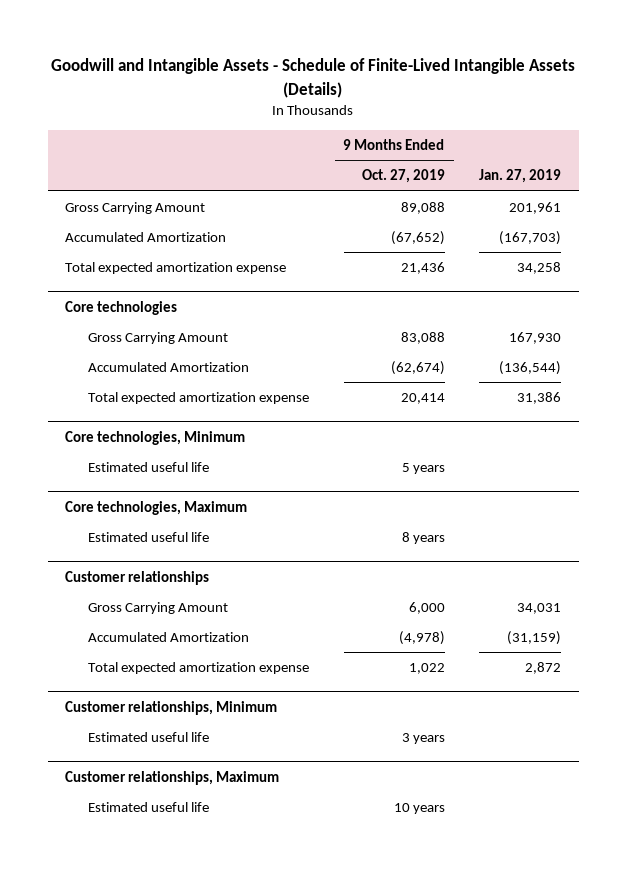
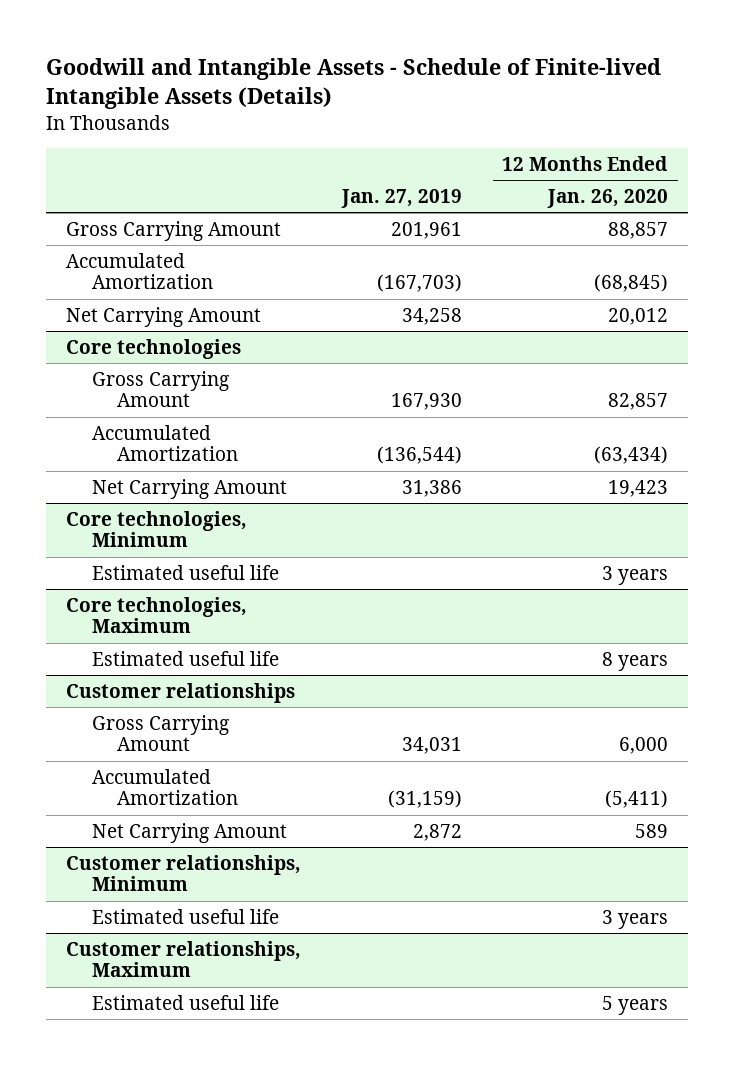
- Goodwill and Intangible Assets - Schedule of Finite-Lived Intangible Assets (Details)
+ Goodwill and Intangible Assets - Schedule of Finite-lived Intangible Assets (Details)
- | 9 Months Ended Oct. 27, 2019 | Jan. 27, 2019
+ | Jan. 27, 2019 | 12 Months Ended Jan. 26, 2020
- Total expected amortization expense | 21,436 | 34,258
+ Net Carrying Amount | 34,258 | 20,012
@ Core technologies
- Total expected amortization expense | 20,414 | 31,386
+ Net Carrying Amount | 31,386 | 19,423
@ Customer relationships
- Total expected amortization expense | 1,022 | 2,872
+ Net Carrying Amount | 2,872 | 589

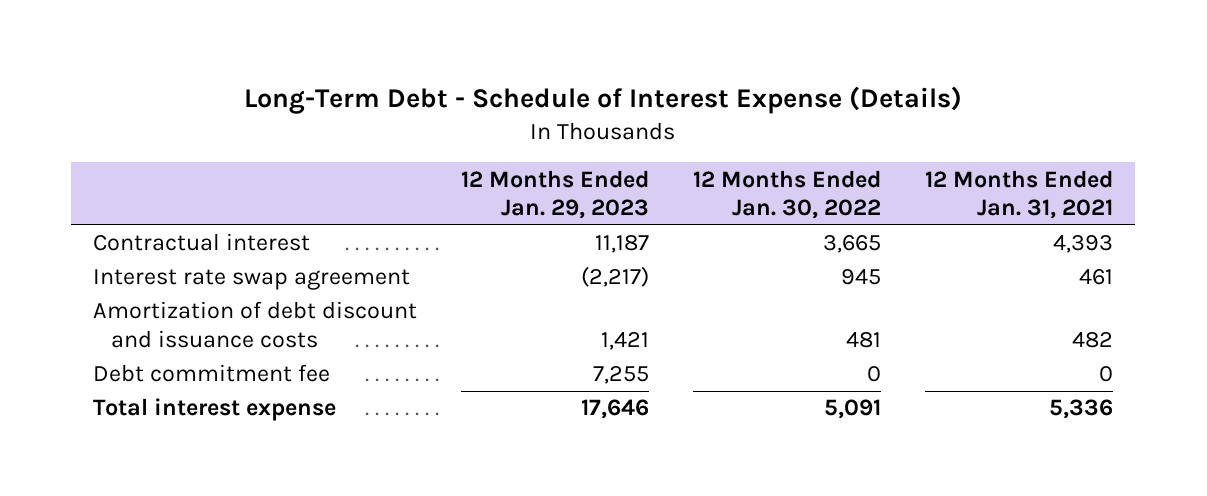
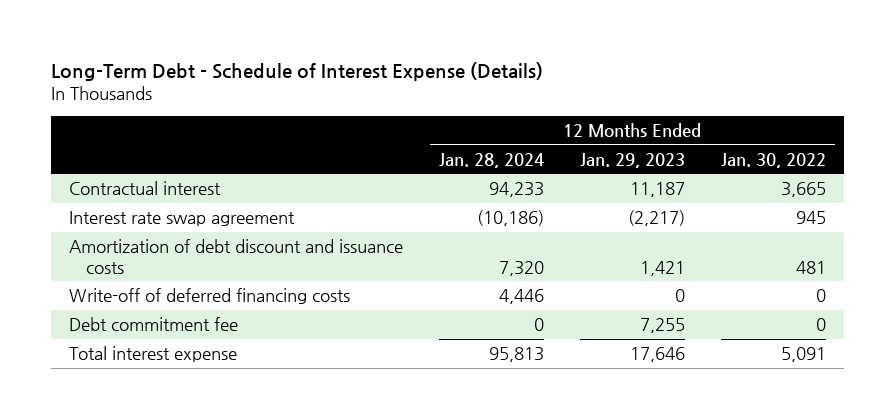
- | 12 Months Ended Jan. 29, 2023 | 12 Months Ended Jan. 30, 2022 | 12 Months Ended Jan. 31, 2021
+ | 12 Months Ended Jan. 28, 2024 | 12 Months Ended Jan. 29, 2023 | 12 Months Ended Jan. 30, 2022
+ Write-off of deferred financing costs | 4,446 | 0 | 0

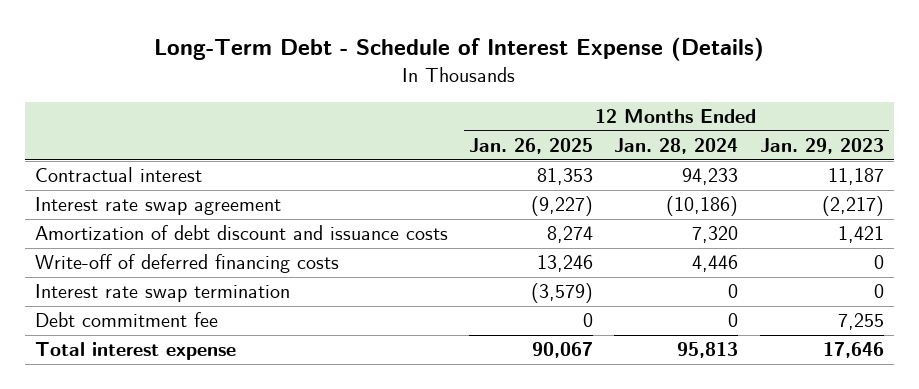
- | 12 Months Ended Jan. 28, 2024 | 12 Months Ended Jan. 29, 2023 | 12 Months Ended Jan. 30, 2022
+ | 12 Months Ended Jan. 26, 2025 | 12 Months Ended Jan. 28, 2024 | 12 Months Ended Jan. 29, 2023
+ Interest rate swap termination | (3,579) | 0 | 0

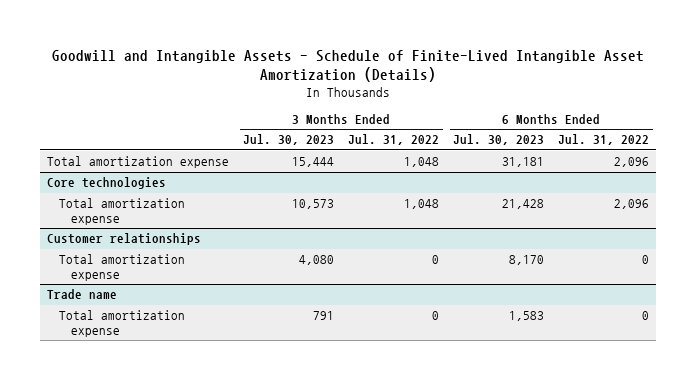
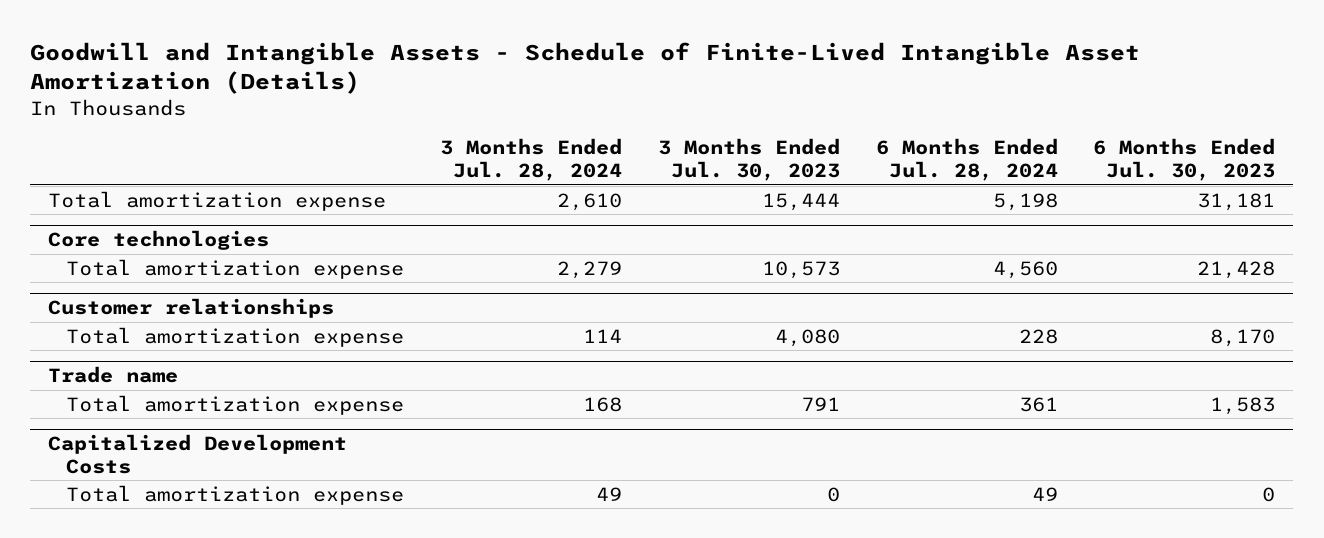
- | 3 Months Ended Jul. 30, 2023 | 3 Months Ended Jul. 31, 2022 | 6 Months Ended Jul. 30, 2023 | 6 Months Ended Jul. 31, 2022
+ | 3 Months Ended Jul. 28, 2024 | 3 Months Ended Jul. 30, 2023 | 6 Months Ended Jul. 28, 2024 | 6 Months Ended Jul. 30, 2023
+ Capitalized Development Costs
+ Total amortization expense | 49 | 0 | 49 | 0

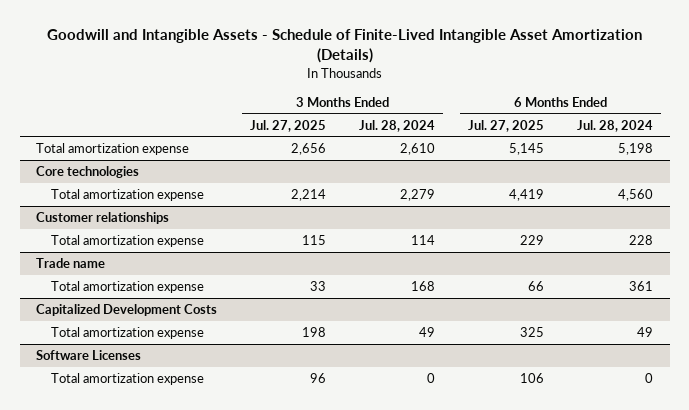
- | 3 Months Ended Jul. 28, 2024 | 3 Months Ended Jul. 30, 2023 | 6 Months Ended Jul. 28, 2024 | 6 Months Ended Jul. 30, 2023
+ | 3 Months Ended Jul. 27, 2025 | 3 Months Ended Jul. 28, 2024 | 6 Months Ended Jul. 27, 2025 | 6 Months Ended Jul. 28, 2024
+ Software Licenses
+ Total amortization expense | 96 | 0 | 106 | 0

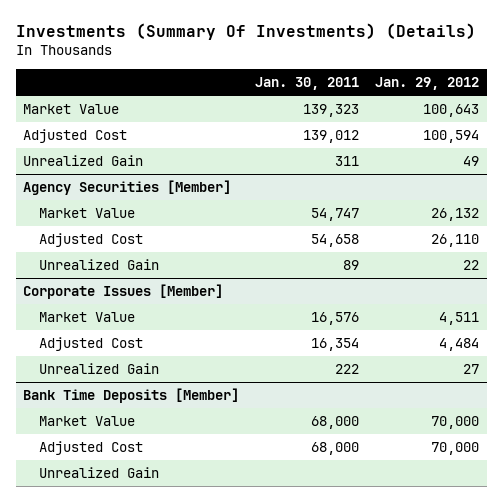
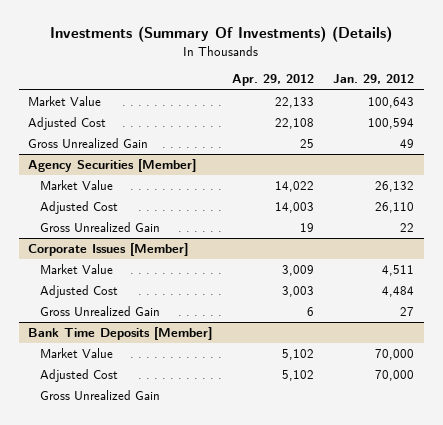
- | Jan. 30, 2011 | Jan. 29, 2012
+ | Apr. 29, 2012 | Jan. 29, 2012
- Unrealized Gain | 311 | 49
+ Gross Unrealized Gain | 25 | 49
@ Agency Securities [Member]
- Unrealized Gain | 89 | 22
+ Gross Unrealized Gain | 19 | 22
@ Corporate Issues [Member]
- Unrealized Gain | 222 | 27
+ Gross Unrealized Gain | 6 | 27
@ Bank Time Deposits [Member]
- Unrealized Gain
+ Gross Unrealized Gain

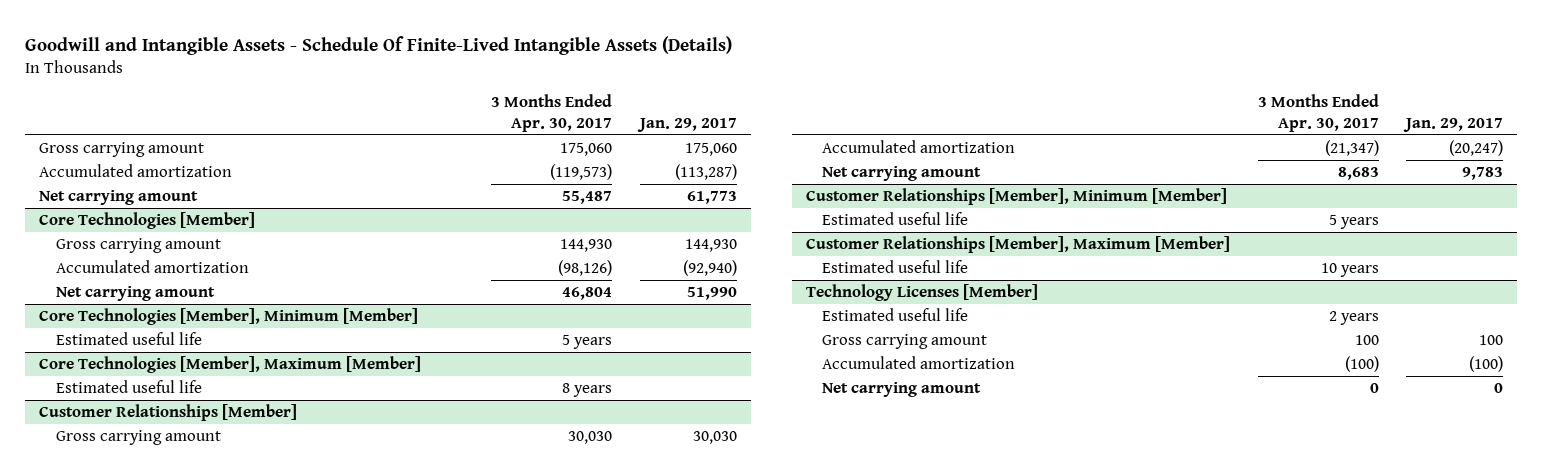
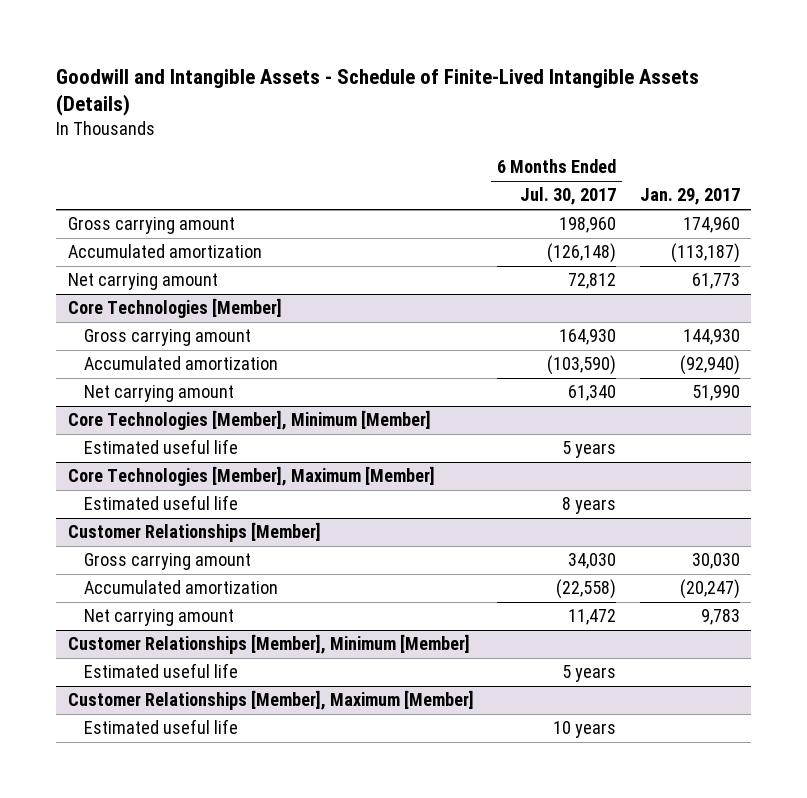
- Goodwill and Intangible Assets - Schedule Of Finite-Lived Intangible Assets (Details)
+ Goodwill and Intangible Assets - Schedule of Finite-Lived Intangible Assets (Details)
- | 3 Months Ended Apr. 30, 2017 | Jan. 29, 2017
+ | 6 Months Ended Jul. 30, 2017 | Jan. 29, 2017
- Gross carrying amount | 175,060 | 175,060
- Accumulated amortization | (119,573) | (113,287)
+ Gross carrying amount | 198,960 | 174,960
+ Accumulated amortization | (126,148) | (113,187)
- Technology Licenses [Member]
- Estimated useful life | 2 years |
- Gross carrying amount | 100 | 100
- Accumulated amortization | (100) | (100)
- Net carrying amount | 0 | 0

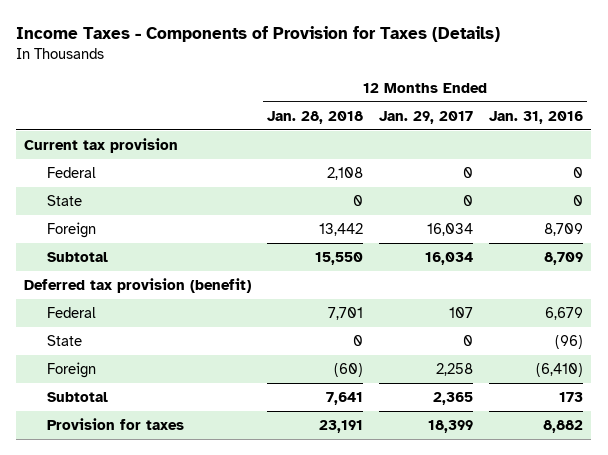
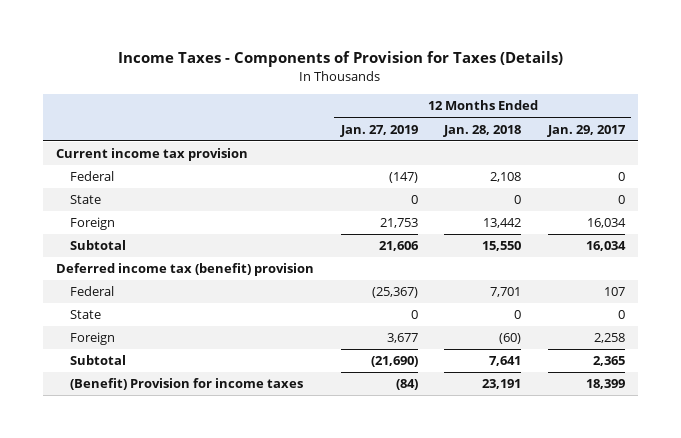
- | 12 Months Ended Jan. 28, 2018 | 12 Months Ended Jan. 29, 2017 | 12 Months Ended Jan. 31, 2016
+ | 12 Months Ended Jan. 27, 2019 | 12 Months Ended Jan. 28, 2018 | 12 Months Ended Jan. 29, 2017
- Current tax provision
+ Current income tax provision
- Deferred tax provision (benefit)
+ Deferred income tax (benefit) provision
- Provision for taxes | 23,191 | 18,399 | 8,882
+ (Benefit) Provision for income taxes | (84) | 23,191 | 18,399

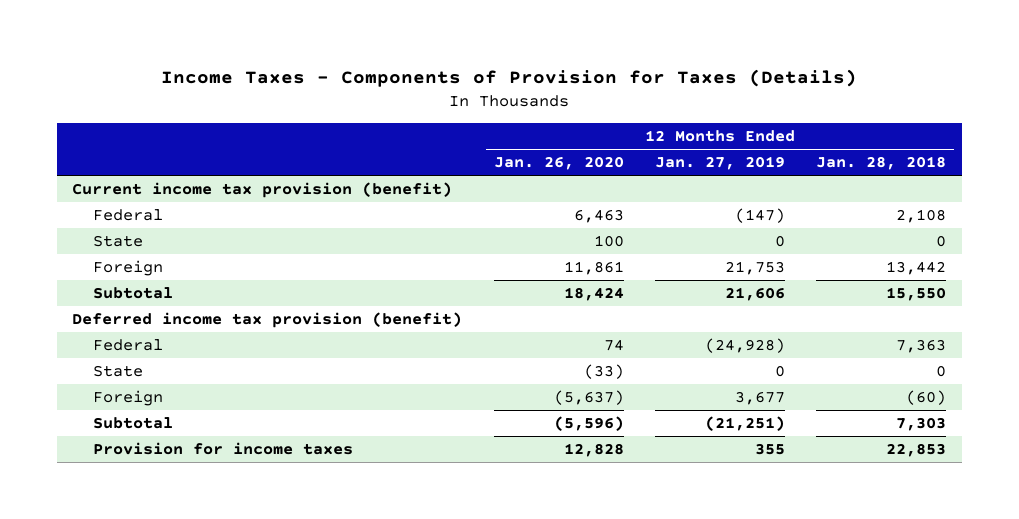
- | 12 Months Ended Jan. 27, 2019 | 12 Months Ended Jan. 28, 2018 | 12 Months Ended Jan. 29, 2017
+ | 12 Months Ended Jan. 26, 2020 | 12 Months Ended Jan. 27, 2019 | 12 Months Ended Jan. 28, 2018
- Current income tax provision
+ Current income tax provision (benefit)
- Deferred income tax (benefit) provision
- Federal | (25,367) | 7,701 | 107
+ Deferred income tax provision (benefit)
+ Federal | 74 | (24,928) | 7,363
- Subtotal | (21,690) | 7,641 | 2,365
- (Benefit) Provision for income taxes | (84) | 23,191 | 18,399
+ Subtotal | (5,596) | (21,251) | 7,303
+ Provision for income taxes | 12,828 | 355 | 22,853

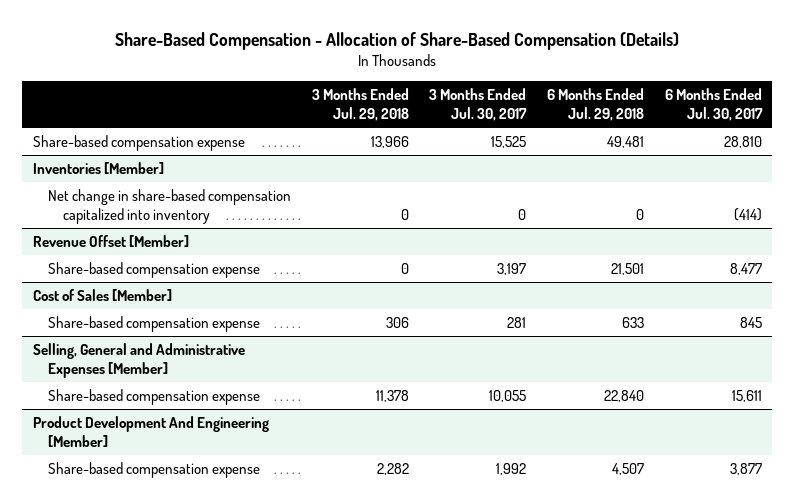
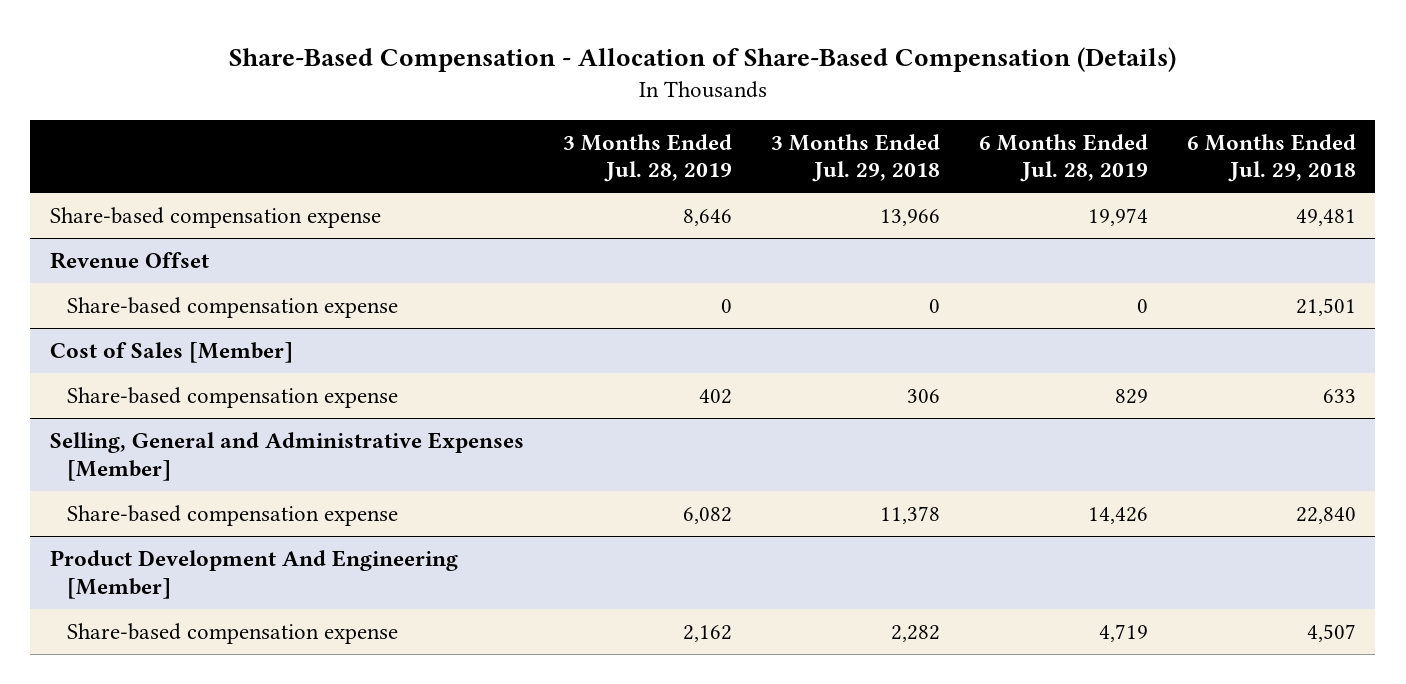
- | 3 Months Ended Jul. 29, 2018 | 3 Months Ended Jul. 30, 2017 | 6 Months Ended Jul. 29, 2018 | 6 Months Ended Jul. 30, 2017
+ | 3 Months Ended Jul. 28, 2019 | 3 Months Ended Jul. 29, 2018 | 6 Months Ended Jul. 28, 2019 | 6 Months Ended Jul. 29, 2018
- Inventories [Member]
- Net change in share-based compensation capitalized into inventory | 0 | 0 | 0 | (414)
- Revenue Offset [Member]
+ Revenue Offset

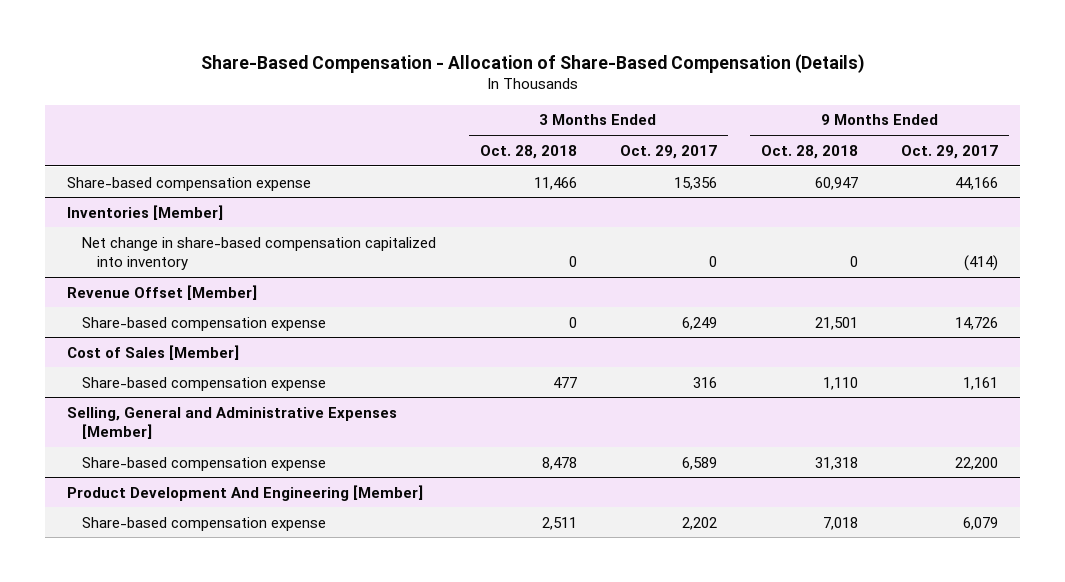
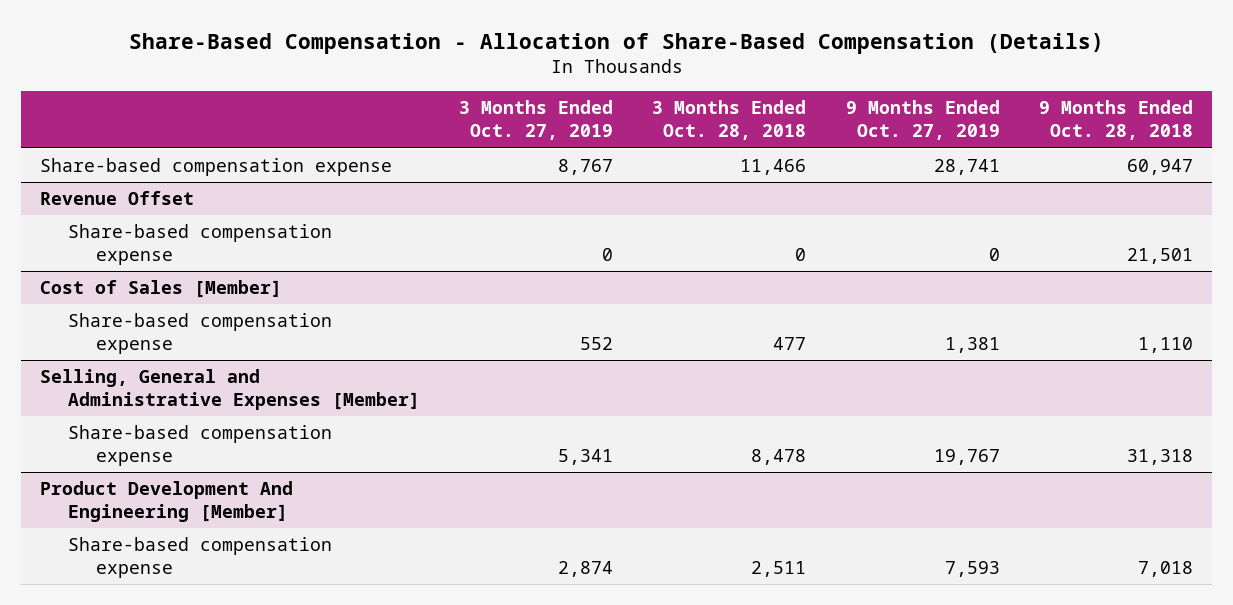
- | 3 Months Ended Oct. 28, 2018 | 3 Months Ended Oct. 29, 2017 | 9 Months Ended Oct. 28, 2018 | 9 Months Ended Oct. 29, 2017
+ | 3 Months Ended Oct. 27, 2019 | 3 Months Ended Oct. 28, 2018 | 9 Months Ended Oct. 27, 2019 | 9 Months Ended Oct. 28, 2018
- Inventories [Member]
- Net change in share-based compensation capitalized into inventory | 0 | 0 | 0 | (414)
- Revenue Offset [Member]
+ Revenue Offset

